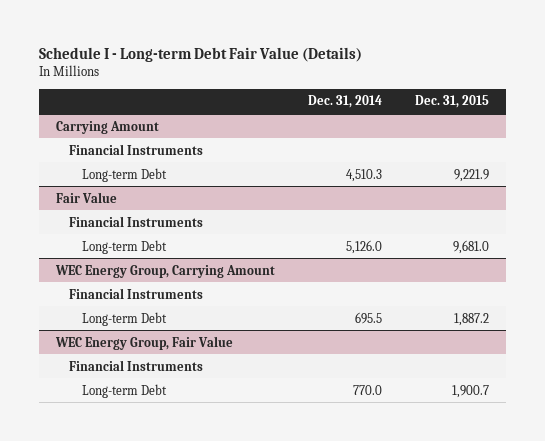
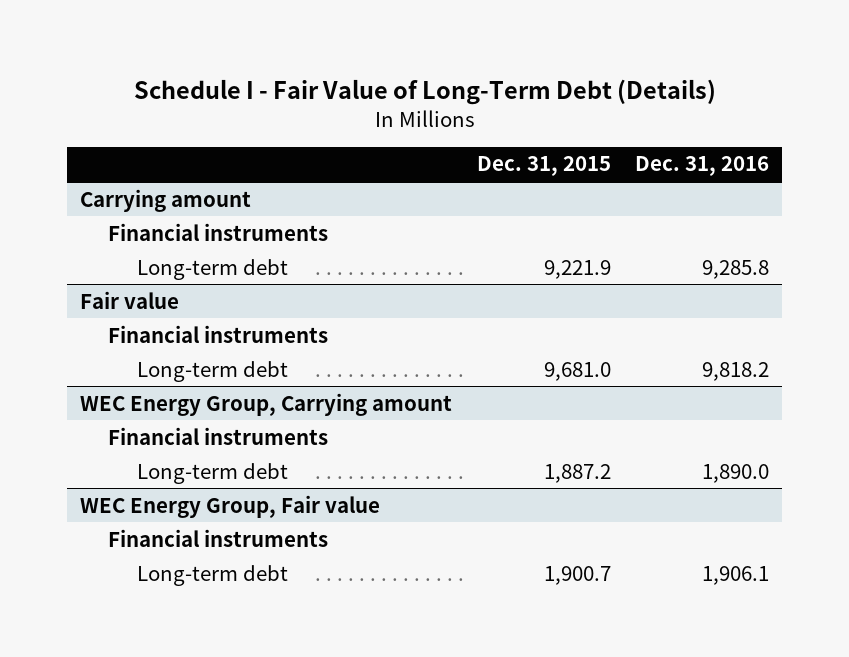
- Schedule I - Long-term Debt Fair Value (Details)
+ Schedule I - Fair Value of Long-Term Debt (Details)
- | Dec. 31, 2014 | Dec. 31, 2015
+ | Dec. 31, 2015 | Dec. 31, 2016
- Carrying Amount
- Financial Instruments
- Long-term Debt | 4,510.3 | 9,221.9
- Fair Value
- Financial Instruments
- Long-term Debt | 5,126.0 | 9,681.0
- WEC Energy Group, Carrying Amount
- Financial Instruments
- Long-term Debt | 695.5 | 1,887.2
- WEC Energy Group, Fair Value
- Financial Instruments
- Long-term Debt | 770.0 | 1,900.7
+ Carrying amount
+ Financial instruments
+ Long-term debt | 9,221.9 | 9,285.8
+ Fair value
+ Financial instruments
+ Long-term debt | 9,681.0 | 9,818.2
+ WEC Energy Group, Carrying amount
+ Financial instruments
+ Long-term debt | 1,887.2 | 1,890.0
+ WEC Energy Group, Fair value
+ Financial instruments
+ Long-term debt | 1,900.7 | 1,906.1

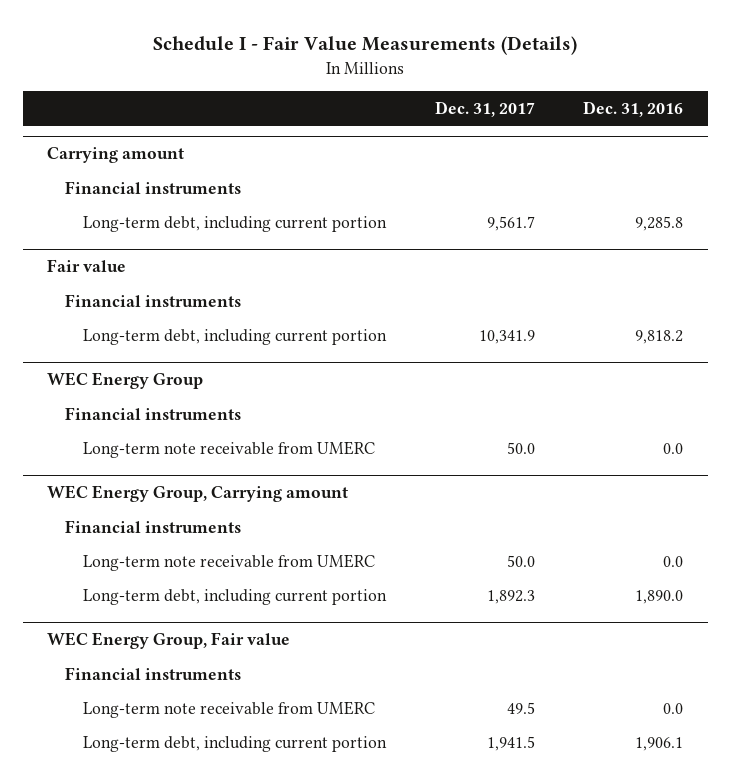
- Schedule I - Fair Value of Long-Term Debt (Details)
+ Schedule I - Fair Value Measurements (Details)
- | Dec. 31, 2015 | Dec. 31, 2016
+ | Dec. 31, 2017 | Dec. 31, 2016
@ Carrying amount
- Long-term debt | 9,221.9 | 9,285.8
+ Long-term debt, including current portion | 9,561.7 | 9,285.8
@ Fair value
- Long-term debt | 9,681.0 | 9,818.2
+ Long-term debt, including current portion | 10,341.9 | 9,818.2
+ WEC Energy Group
+ Financial instruments
+ Long-term note receivable from UMERC | 50.0 | 0.0
@ WEC Energy Group, Carrying amount
- Long-term debt | 1,887.2 | 1,890.0
+ Long-term note receivable from UMERC | 50.0 | 0.0
+ Long-term debt, including current portion | 1,892.3 | 1,890.0
@ WEC Energy Group, Fair value
- Long-term debt | 1,900.7 | 1,906.1
+ Long-term note receivable from UMERC | 49.5 | 0.0
+ Long-term debt, including current portion | 1,941.5 | 1,906.1

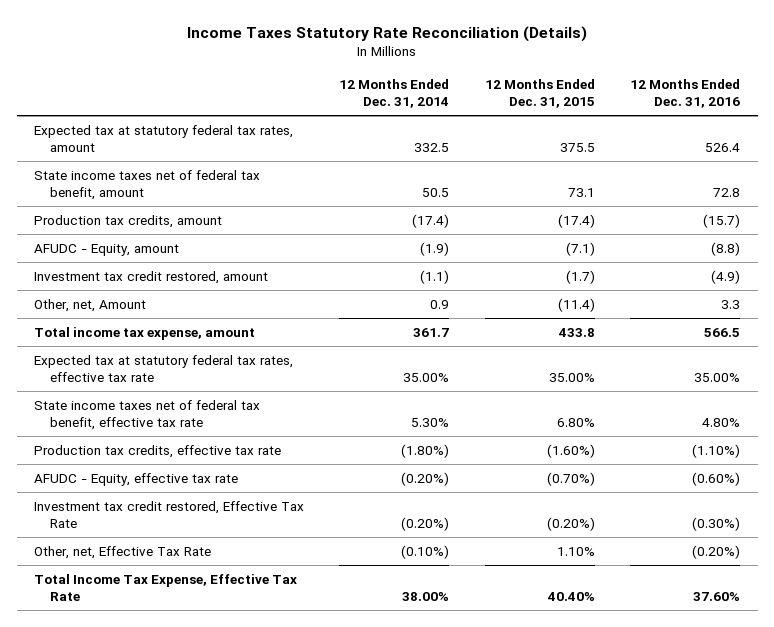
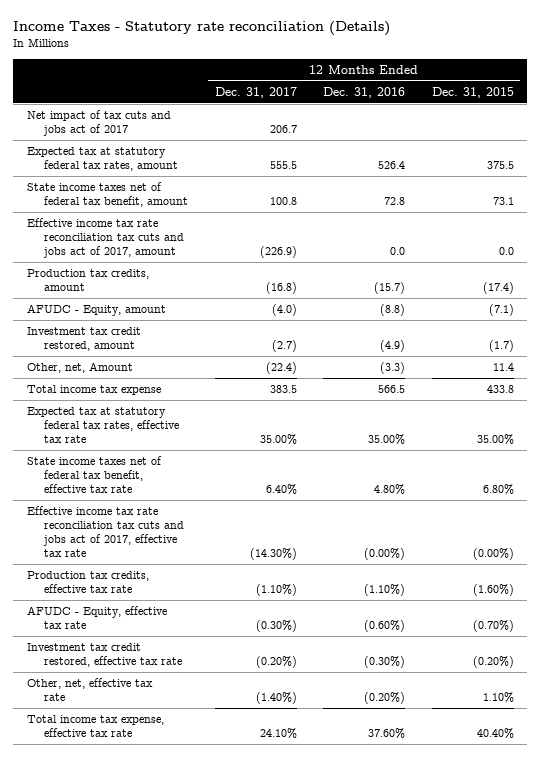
- Income Taxes Statutory Rate Reconciliation (Details)
+ Income Taxes - Statutory rate reconciliation (Details)
- | 12 Months Ended Dec. 31, 2014 | 12 Months Ended Dec. 31, 2015 | 12 Months Ended Dec. 31, 2016
+ | 12 Months Ended Dec. 31, 2017 | 12 Months Ended Dec. 31, 2016 | 12 Months Ended Dec. 31, 2015
+ Net impact of tax cuts and jobs act of 2017 | 206.7 | |
+ Effective income tax rate reconciliation tax cuts and jobs act of 2017, amount | (226.9) | 0.0 | 0.0
- Other, net, Amount | 0.9 | (11.4) | 3.3
- Total income tax expense, amount | 361.7 | 433.8 | 566.5
+ Other, net, Amount | (22.4) | (3.3) | 11.4
+ Total income tax expense | 383.5 | 566.5 | 433.8
+ Effective income tax rate reconciliation tax cuts and jobs act of 2017, effective tax rate | (14.30%) | (0.00%) | (0.00%)
- Investment tax credit restored, Effective Tax Rate | (0.20%) | (0.20%) | (0.30%)
- Other, net, Effective Tax Rate | (0.10%) | 1.10% | (0.20%)
- Total Income Tax Expense, Effective Tax Rate | 38.00% | 40.40% | 37.60%
+ Investment tax credit restored, effective tax rate | (0.20%) | (0.30%) | (0.20%)
+ Other, net, effective tax rate | (1.40%) | (0.20%) | 1.10%
+ Total income tax expense, effective tax rate | 24.10% | 37.60% | 40.40%

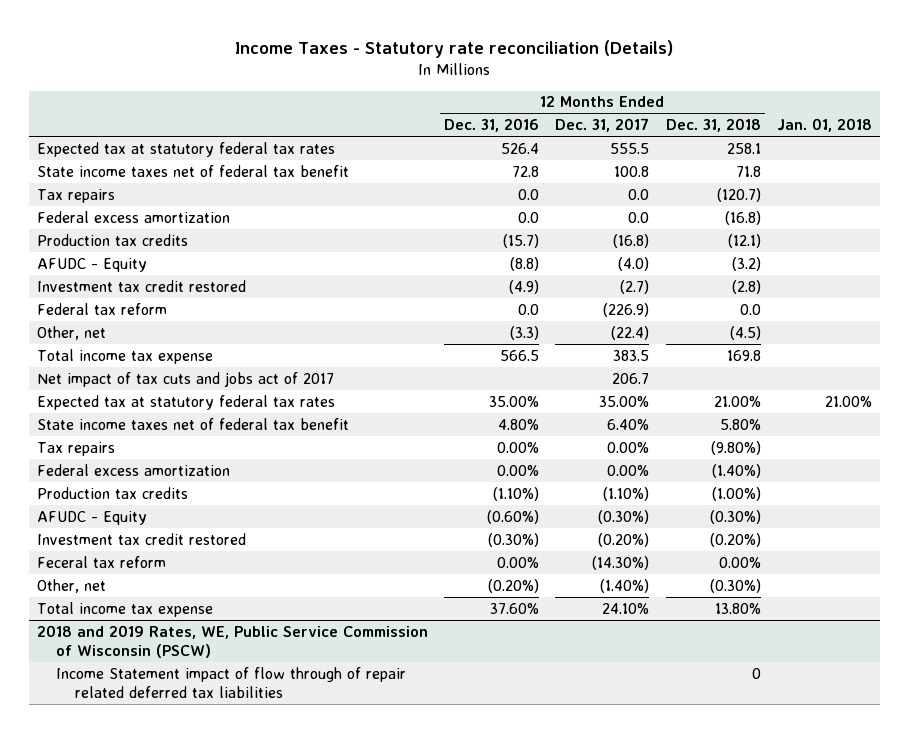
- | 12 Months Ended Dec. 31, 2017 | 12 Months Ended Dec. 31, 2016 | 12 Months Ended Dec. 31, 2015
+ | 12 Months Ended Dec. 31, 2016 | 12 Months Ended Dec. 31, 2017 | 12 Months Ended Dec. 31, 2018 | Jan. 01, 2018
- Expected tax at statutory federal tax rates, amount | 555.5 | 526.4 | 375.5
- State income taxes net of federal tax benefit, amount | 100.8 | 72.8 | 73.1
- Effective income tax rate reconciliation tax cuts and jobs act of 2017, amount | (226.9) | 0.0 | 0.0
- Production tax credits, amount | (16.8) | (15.7) | (17.4)
- AFUDC - Equity, amount | (4.0) | (8.8) | (7.1)
- Investment tax credit restored, amount | (2.7) | (4.9) | (1.7)
- Other, net, Amount | (22.4) | (3.3) | 11.4
+ Expected tax at statutory federal tax rates | 526.4 | 555.5 | 258.1 |
+ State income taxes net of federal tax benefit | 72.8 | 100.8 | 71.8 |
+ Tax repairs | 0.0 | 0.0 | (120.7) |
+ Federal excess amortization | 0.0 | 0.0 | (16.8) |
+ Production tax credits | (15.7) | (16.8) | (12.1) |
+ AFUDC - Equity | (8.8) | (4.0) | (3.2) |
+ Investment tax credit restored | (4.9) | (2.7) | (2.8) |
+ Federal tax reform | 0.0 | (226.9) | 0.0 |
+ Other, net | (3.3) | (22.4) | (4.5) |
- Expected tax at statutory federal tax rates, effective tax rate | 35.00% | 35.00% | 35.00%
- State income taxes net of federal tax benefit, effective tax rate | 6.40% | 4.80% | 6.80%
- Effective income tax rate reconciliation tax cuts and jobs act of 2017, effective tax rate | (14.30%) | (0.00%) | (0.00%)
- Production tax credits, effective tax rate | (1.10%) | (1.10%) | (1.60%)
- AFUDC - Equity, effective tax rate | (0.30%) | (0.60%) | (0.70%)
- Investment tax credit restored, effective tax rate | (0.20%) | (0.30%) | (0.20%)
- Other, net, effective tax rate | (1.40%) | (0.20%) | 1.10%
- Total income tax expense, effective tax rate | 24.10% | 37.60% | 40.40%
moved down: Net impact of tax cuts and jobs act of 2017 | | 206.7 | |
+ Expected tax at statutory federal tax rates | 35.00% | 35.00% | 21.00% | 21.00%
+ State income taxes net of federal tax benefit | 4.80% | 6.40% | 5.80% |
+ Tax repairs | 0.00% | 0.00% | (9.80%) |
+ Federal excess amortization | 0.00% | 0.00% | (1.40%) |
+ Production tax credits | (1.10%) | (1.10%) | (1.00%) |
+ AFUDC - Equity | (0.60%) | (0.30%) | (0.30%) |
+ Investment tax credit restored | (0.30%) | (0.20%) | (0.20%) |
+ Feceral tax reform | 0.00% | (14.30%) | 0.00% |
+ Other, net | (0.20%) | (1.40%) | (0.30%) |
+ Total income tax expense | 37.60% | 24.10% | 13.80% |
+ 2018 and 2019 Rates, WE, Public Service Commission of Wisconsin (PSCW)
+ Income Statement impact of flow through of repair related deferred tax liabilities | | | 0 |

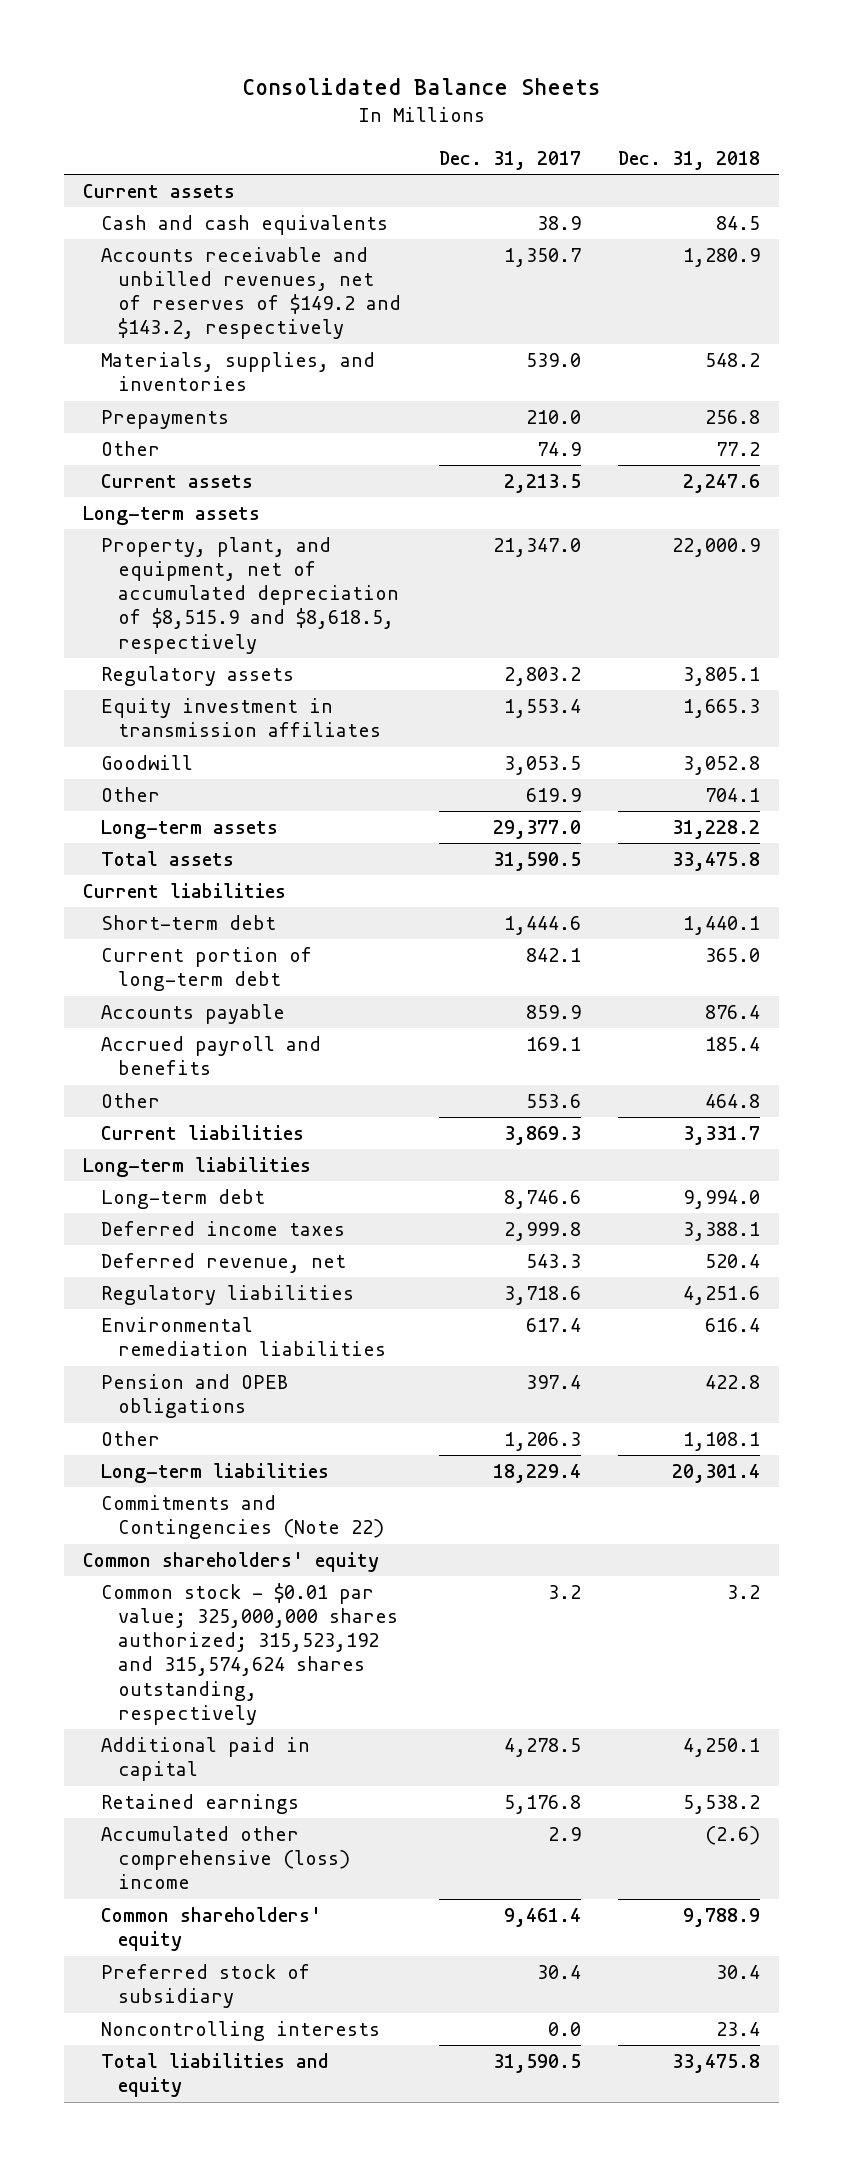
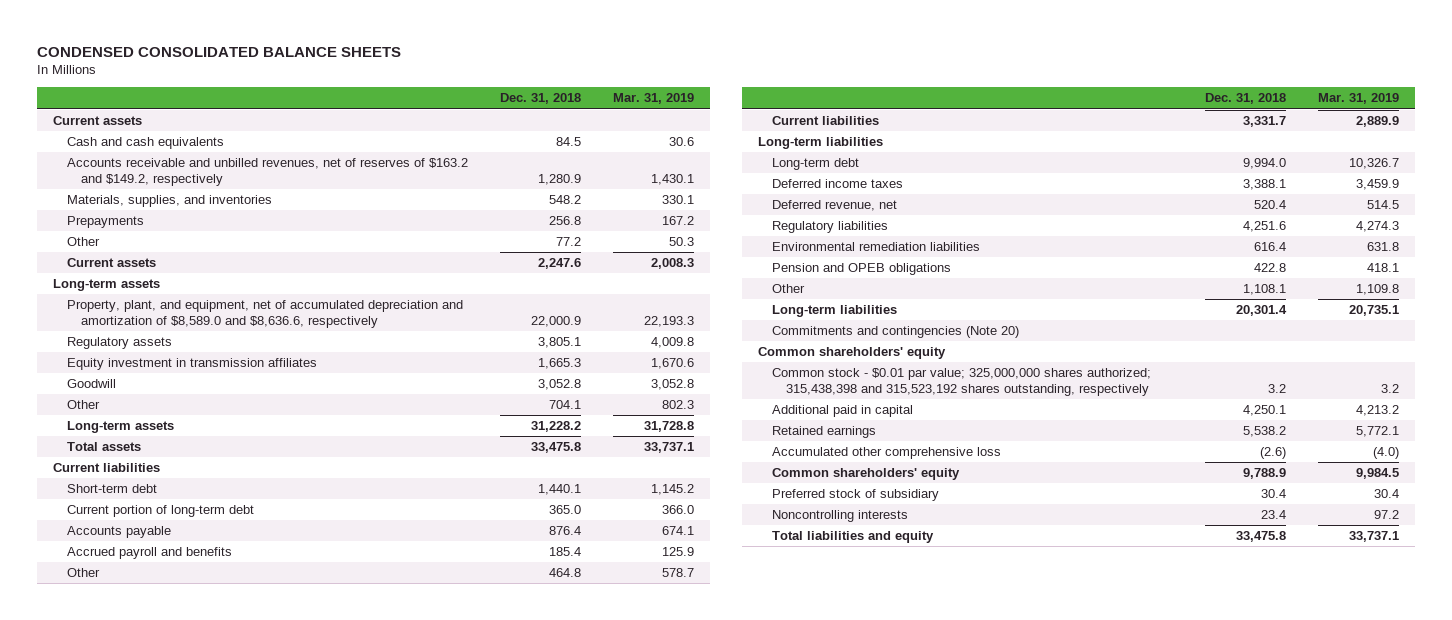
- Consolidated Balance Sheets
+ CONDENSED CONSOLIDATED BALANCE SHEETS
- | Dec. 31, 2017 | Dec. 31, 2018
+ | Dec. 31, 2018 | Mar. 31, 2019
- Accounts receivable and unbilled revenues, net of reserves of $149.2 and $143.2, respectively | 1,350.7 | 1,280.9
+ Accounts receivable and unbilled revenues, net of reserves of $163.2 and $149.2, respectively | 1,280.9 | 1,430.1
- Property, plant, and equipment, net of accumulated depreciation of $8,515.9 and $8,618.5, respectively | 21,347.0 | 22,000.9
+ Property, plant, and equipment, net of accumulated depreciation and amortization of $8,589.0 and $8,636.6, respectively | 22,000.9 | 22,193.3
- Commitments and Contingencies (Note 22)
+ Commitments and contingencies (Note 20)
- Common stock - $0.01 par value; 325,000,000 shares authorized; 315,523,192 and 315,574,624 shares outstanding, respectively | 3.2 | 3.2
+ Common stock - $0.01 par value; 325,000,000 shares authorized; 315,438,398 and 315,523,192 shares outstanding, respectively | 3.2 | 3.2
- Accumulated other comprehensive (loss) income | 2.9 | (2.6)
+ Accumulated other comprehensive loss | (2.6) | (4.0)

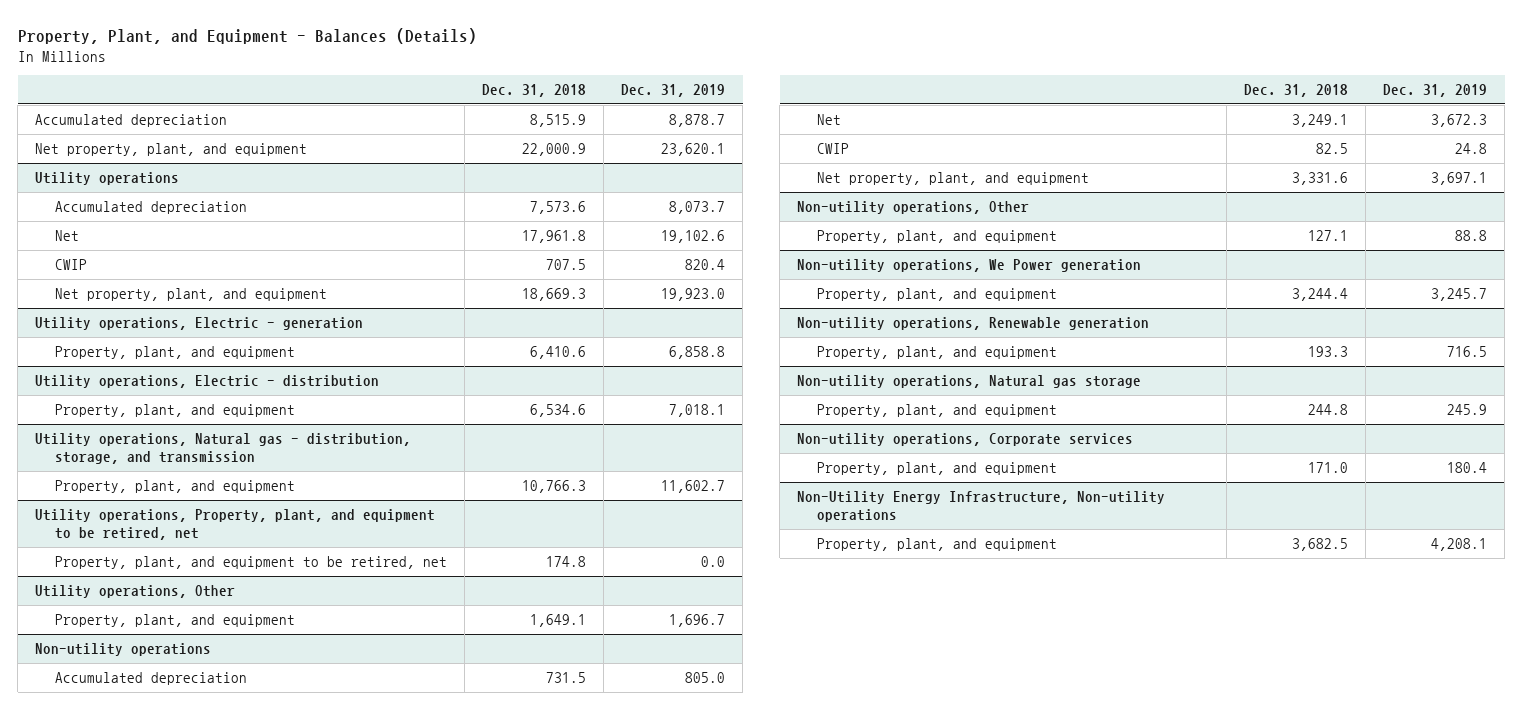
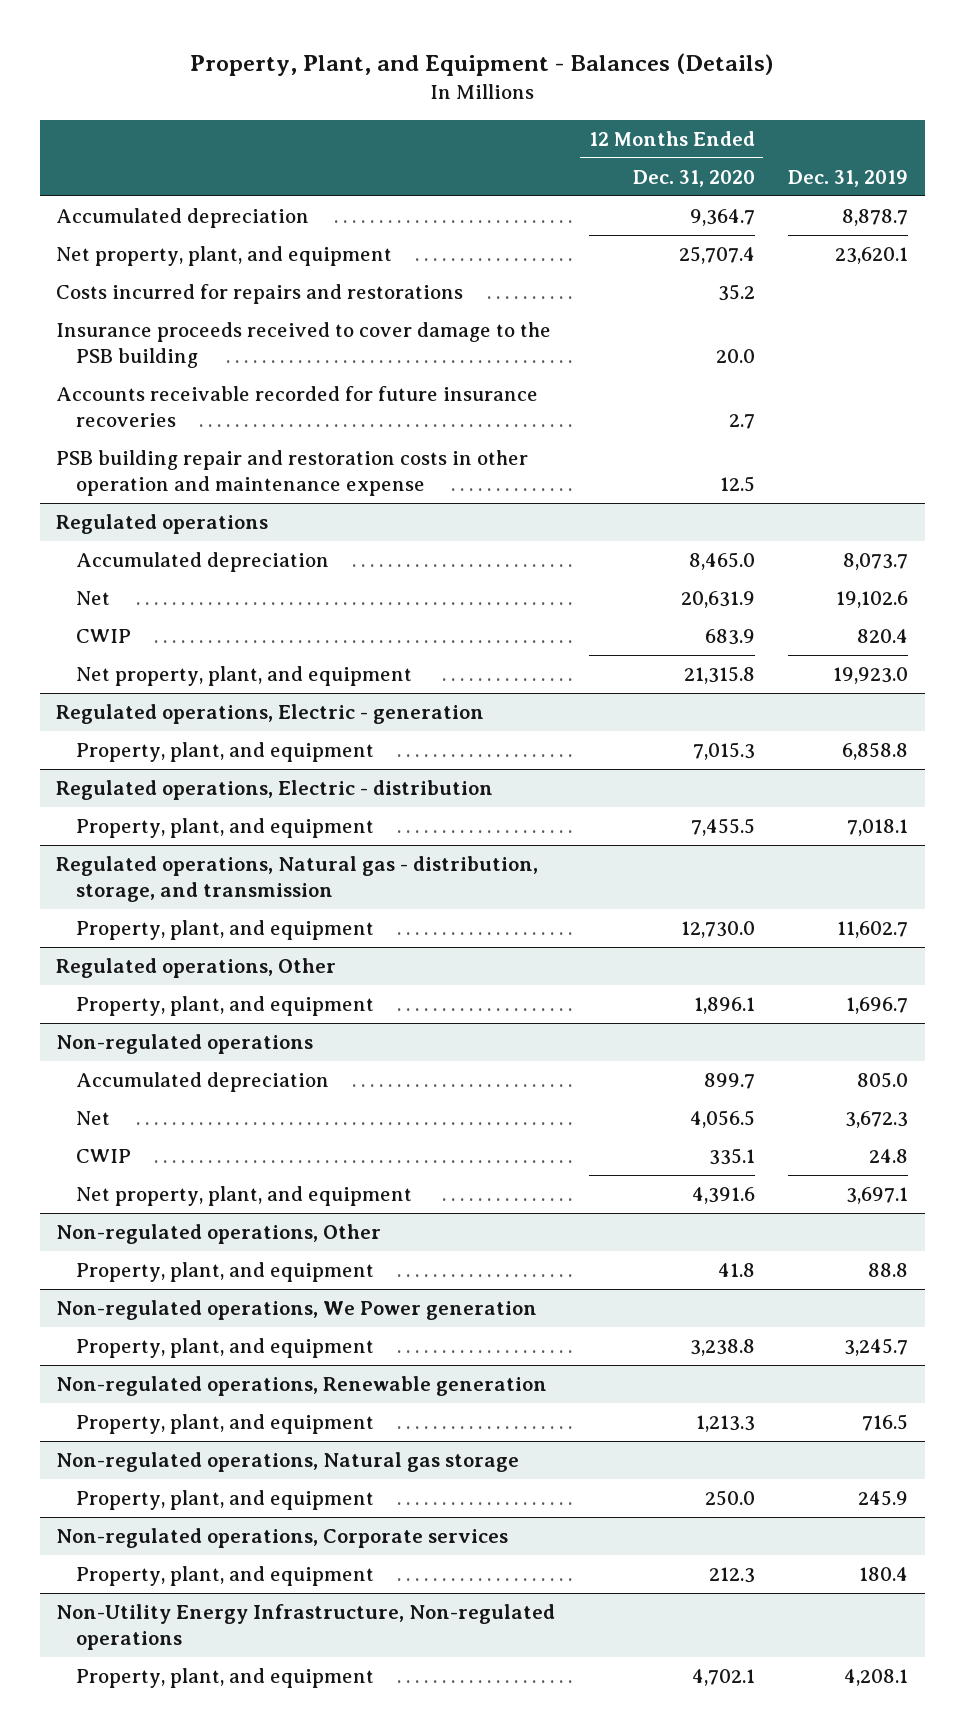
- | Dec. 31, 2018 | Dec. 31, 2019
+ | 12 Months Ended Dec. 31, 2020 | Dec. 31, 2019
- Utility operations
+ Costs incurred for repairs and restorations | 35.2 |
+ Insurance proceeds received to cover damage to the PSB building | 20.0 |
+ Accounts receivable recorded for future insurance recoveries | 2.7 |
+ PSB building repair and restoration costs in other operation and maintenance expense | 12.5 |
+ Regulated operations
- Utility operations, Electric - generation
+ Regulated operations, Electric - generation
- Utility operations, Electric - distribution
+ Regulated operations, Electric - distribution
- Utility operations, Natural gas - distribution, storage, and transmission
+ Regulated operations, Natural gas - distribution, storage, and transmission
- Utility operations, Property, plant, and equipment to be retired, net
- Property, plant, and equipment to be retired, net | 174.8 | 0.0
- Utility operations, Other
+ Regulated operations, Other
- Non-utility operations
+ Non-regulated operations
- Non-utility operations, Other
+ Non-regulated operations, Other
- Non-utility operations, We Power generation
+ Non-regulated operations, We Power generation
- Non-utility operations, Renewable generation
+ Non-regulated operations, Renewable generation
- Non-utility operations, Natural gas storage
+ Non-regulated operations, Natural gas storage
- Non-utility operations, Corporate services
+ Non-regulated operations, Corporate services
- Non-Utility Energy Infrastructure, Non-utility operations
+ Non-Utility Energy Infrastructure, Non-regulated operations

